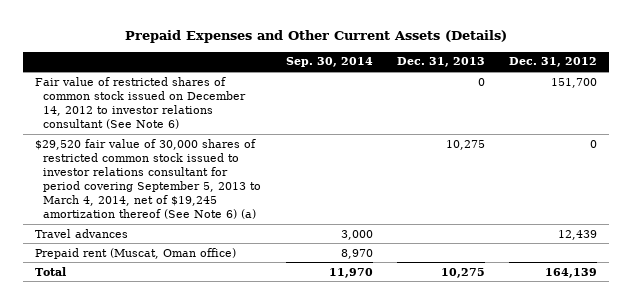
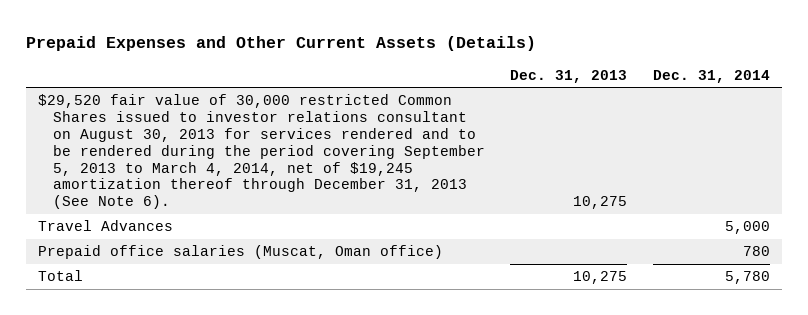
- | Sep. 30, 2014 | Dec. 31, 2013 | Dec. 31, 2012
+ | Dec. 31, 2013 | Dec. 31, 2014
- Fair value of restricted shares of common stock issued on December 14, 2012 to investor relations consultant (See Note 6) | | 0 | 151,700
- $29,520 fair value of 30,000 shares of restricted common stock issued to investor relations consultant for period covering September 5, 2013 to March 4, 2014, net of $19,245 amortization thereof (See Note 6) (a) | | 10,275 | 0
- Travel advances | 3,000 | | 12,439
- Prepaid rent (Muscat, Oman office) | 8,970 | |
+ $29,520 fair value of 30,000 restricted Common Shares issued to investor relations consultant on August 30, 2013 for services rendered and to be rendered during the period covering September 5, 2013 to March 4, 2014, net of $19,245 amortization thereof through December 31, 2013 (See Note 6). | 10,275 |
+ Travel Advances | | 5,000
+ Prepaid office salaries (Muscat, Oman office) | | 780

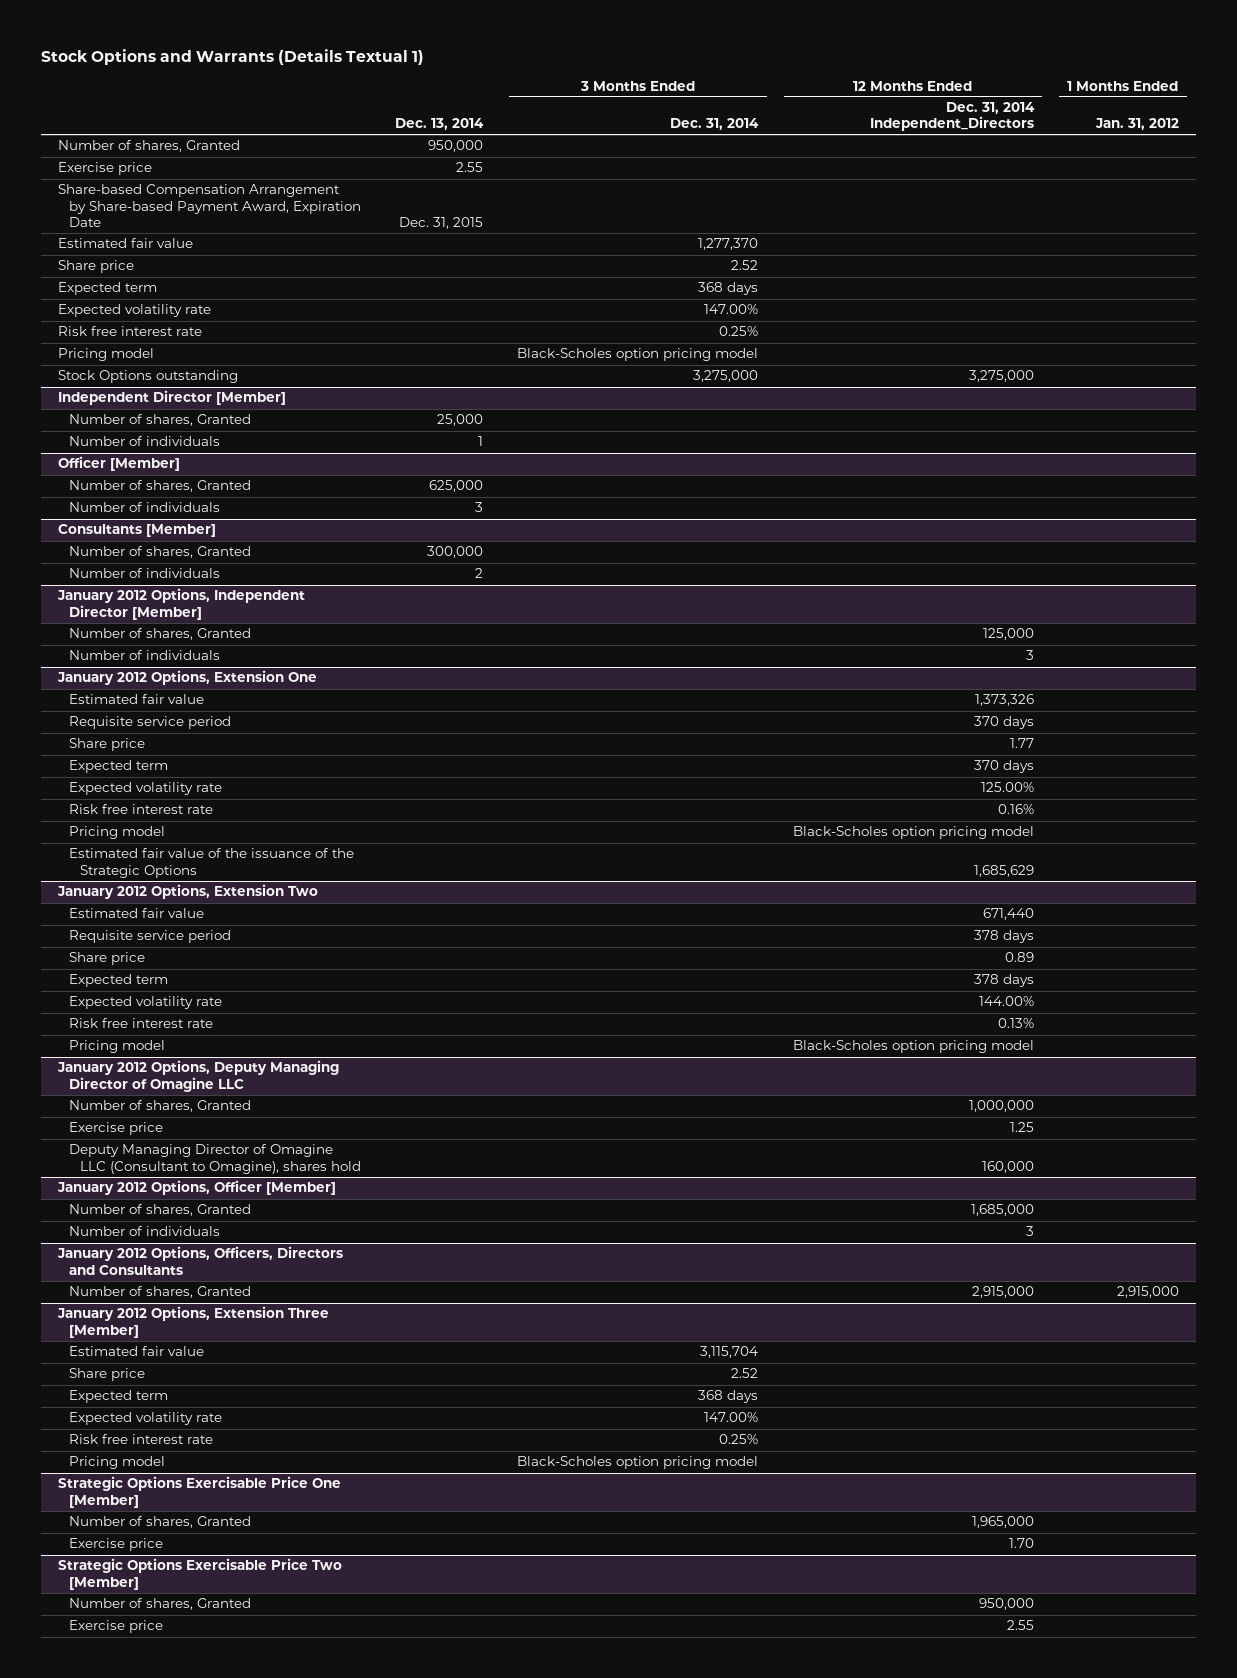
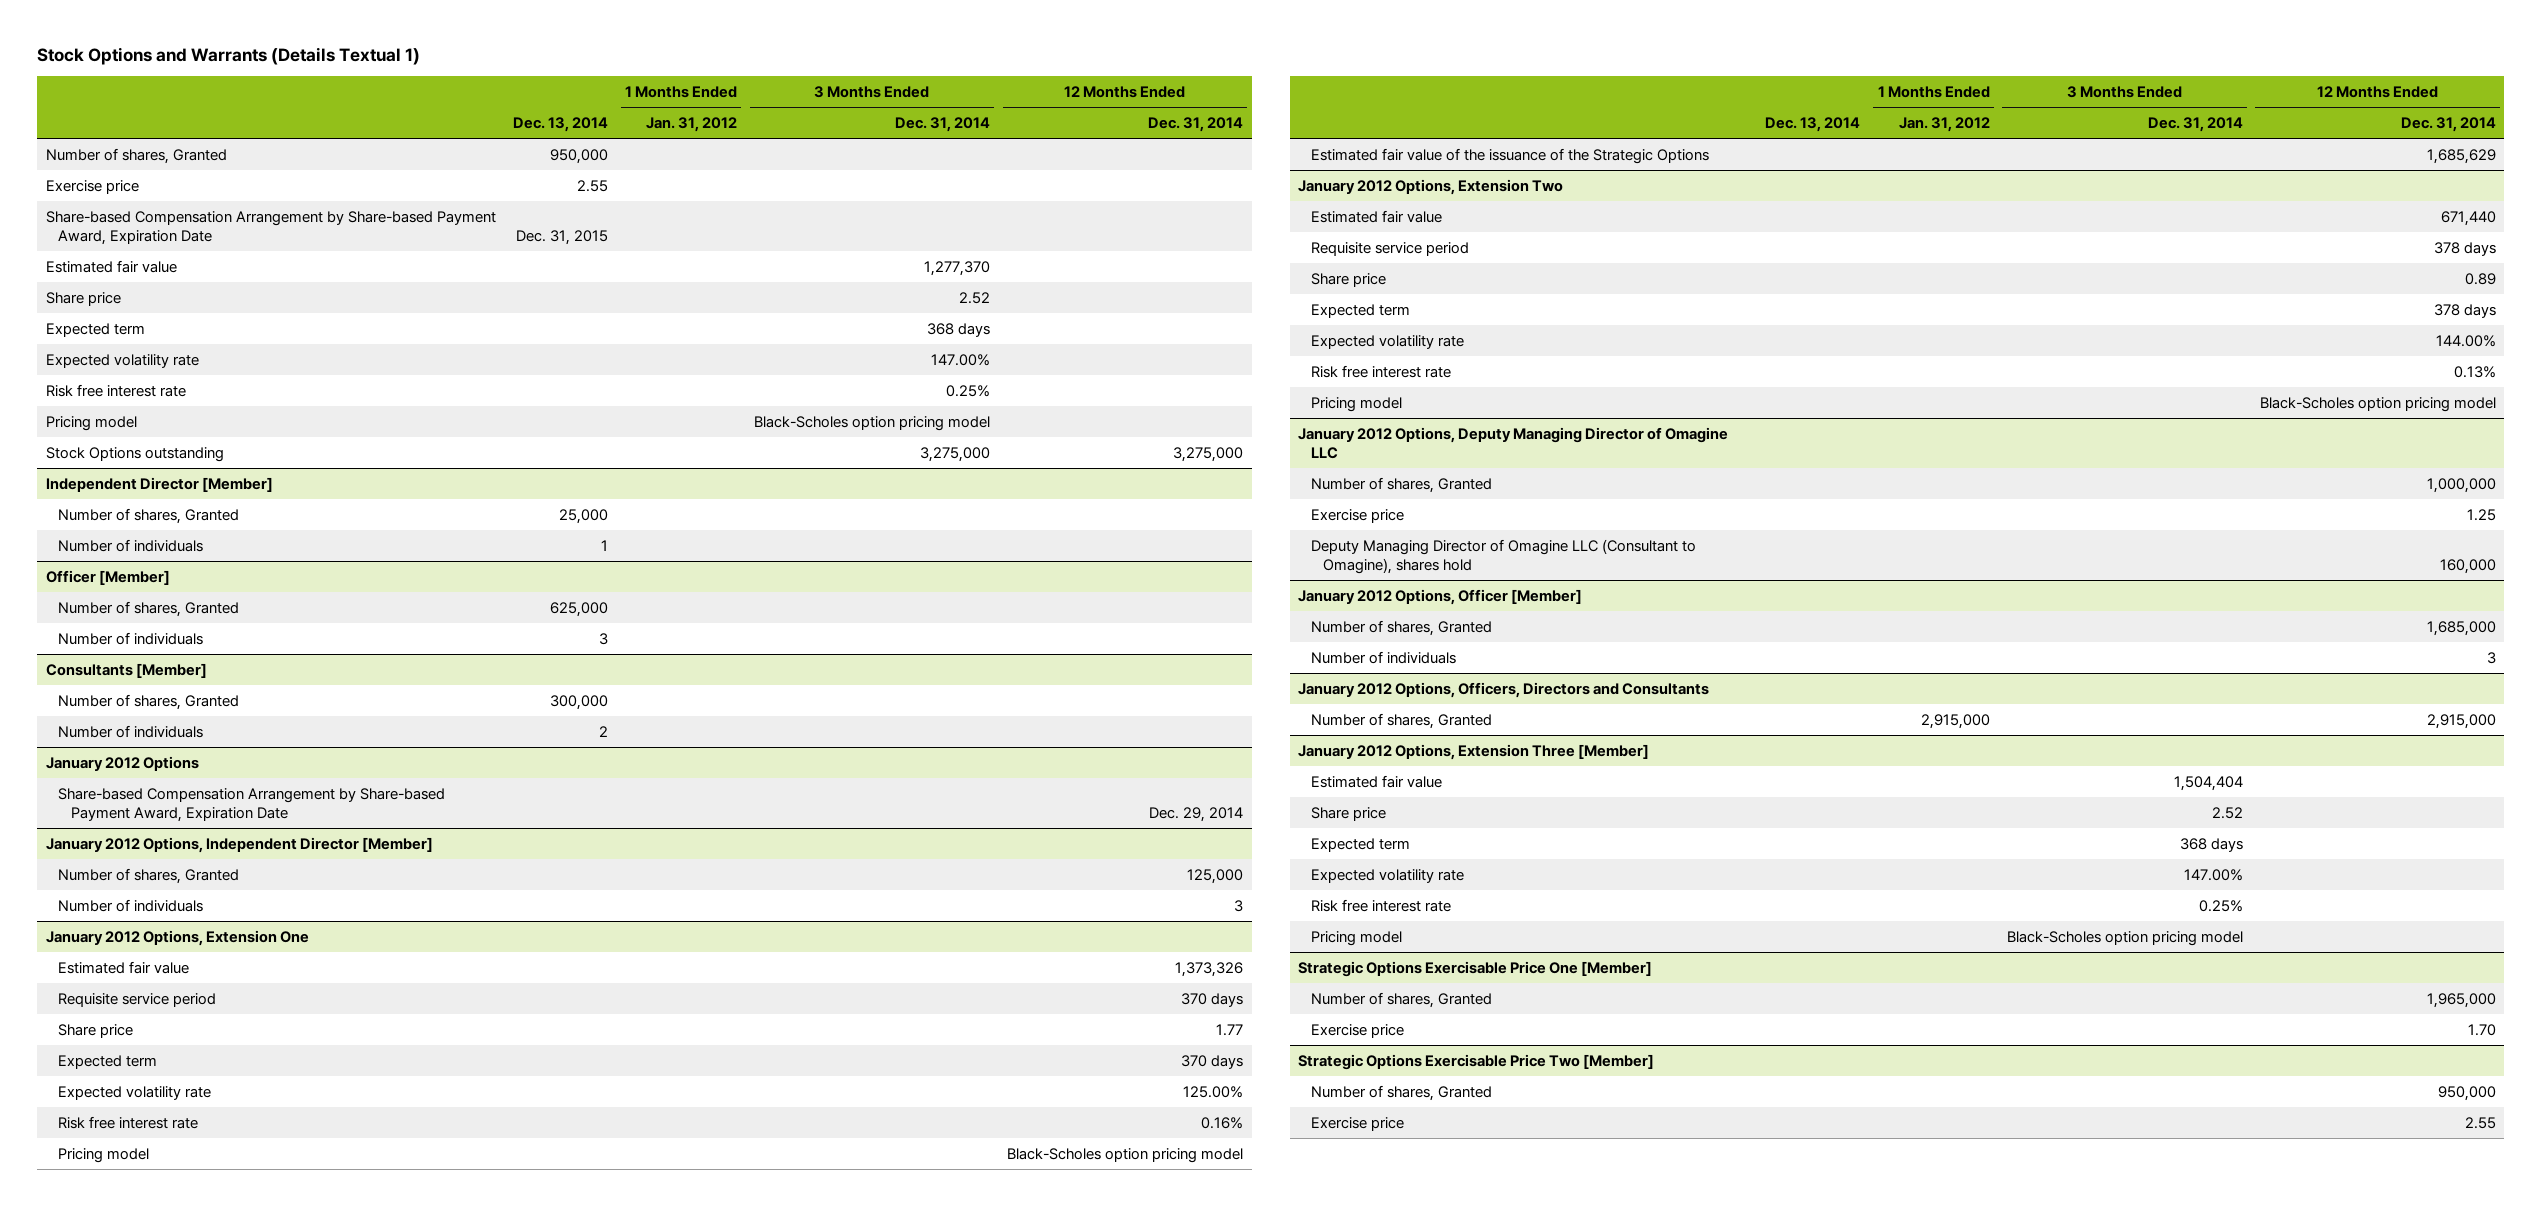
- | Dec. 13, 2014 | 3 Months Ended Dec. 31, 2014 | 12 Months Ended Dec. 31, 2014 Independent_Directors | 1 Months Ended Jan. 31, 2012
+ | Dec. 13, 2014 | 1 Months Ended Jan. 31, 2012 | 3 Months Ended Dec. 31, 2014 | 12 Months Ended Dec. 31, 2014
+ January 2012 Options
+ Share-based Compensation Arrangement by Share-based Payment Award, Expiration Date | | | | Dec. 29, 2014
@ January 2012 Options, Extension Three [Member]
- Estimated fair value | | 3,115,704 | |
+ Estimated fair value | | | 1,504,404 |

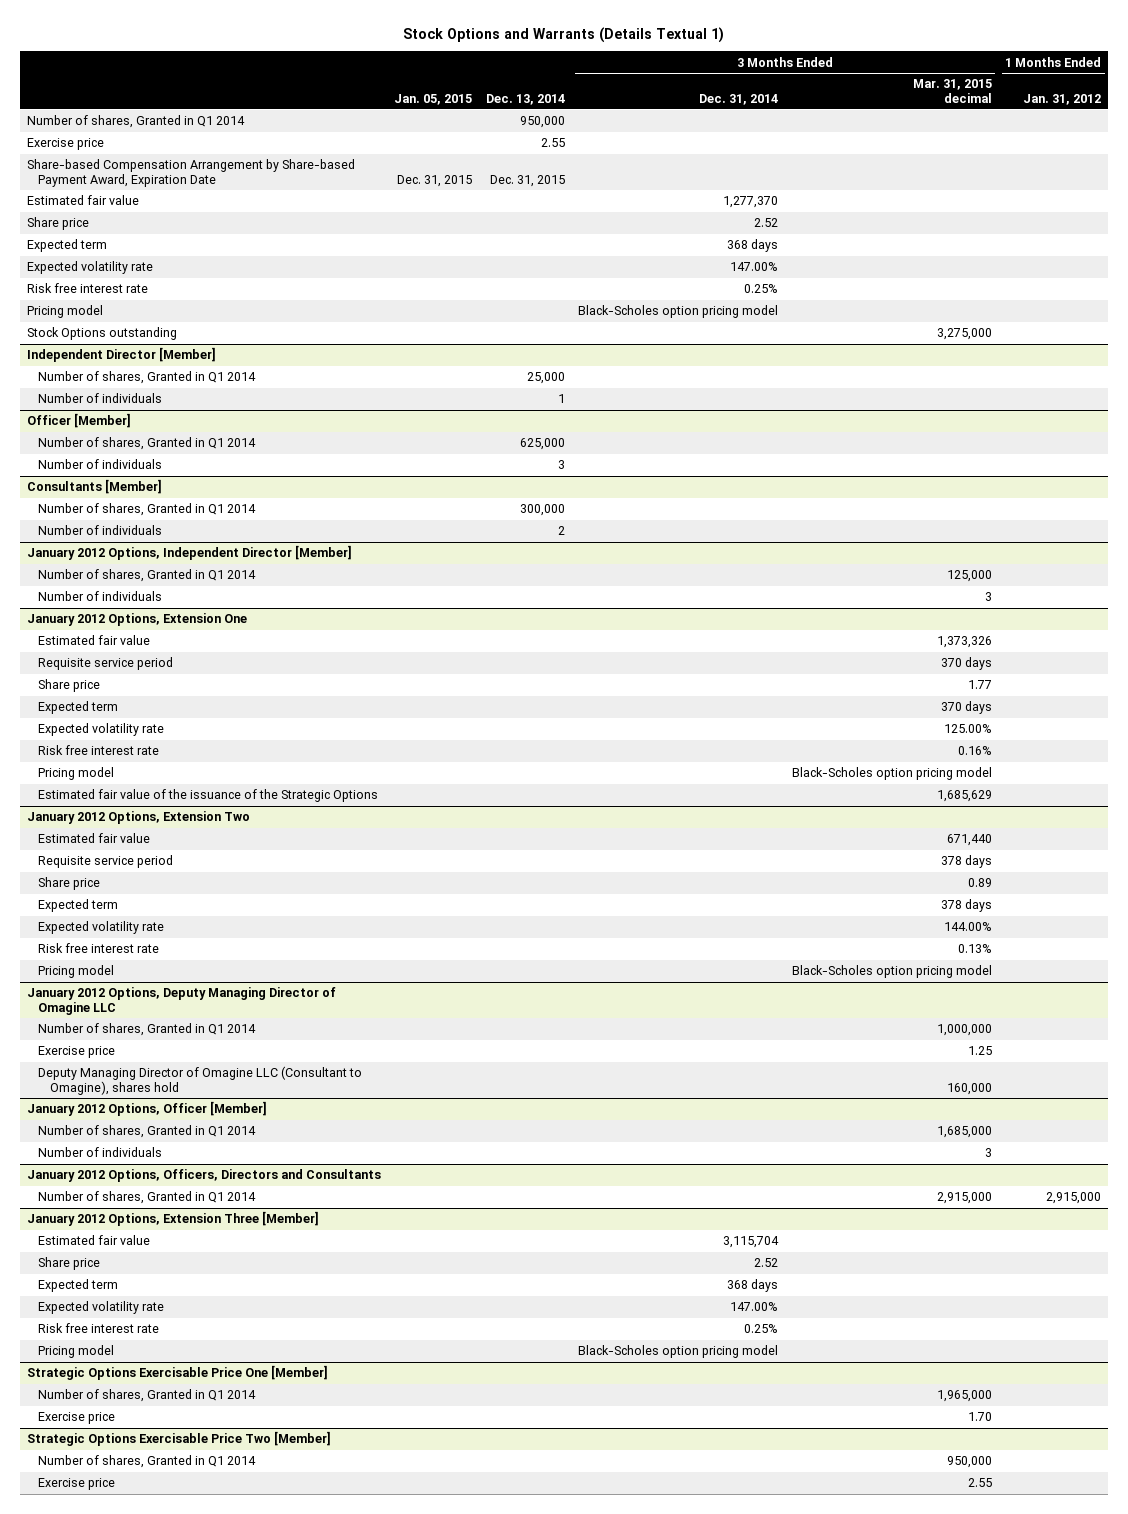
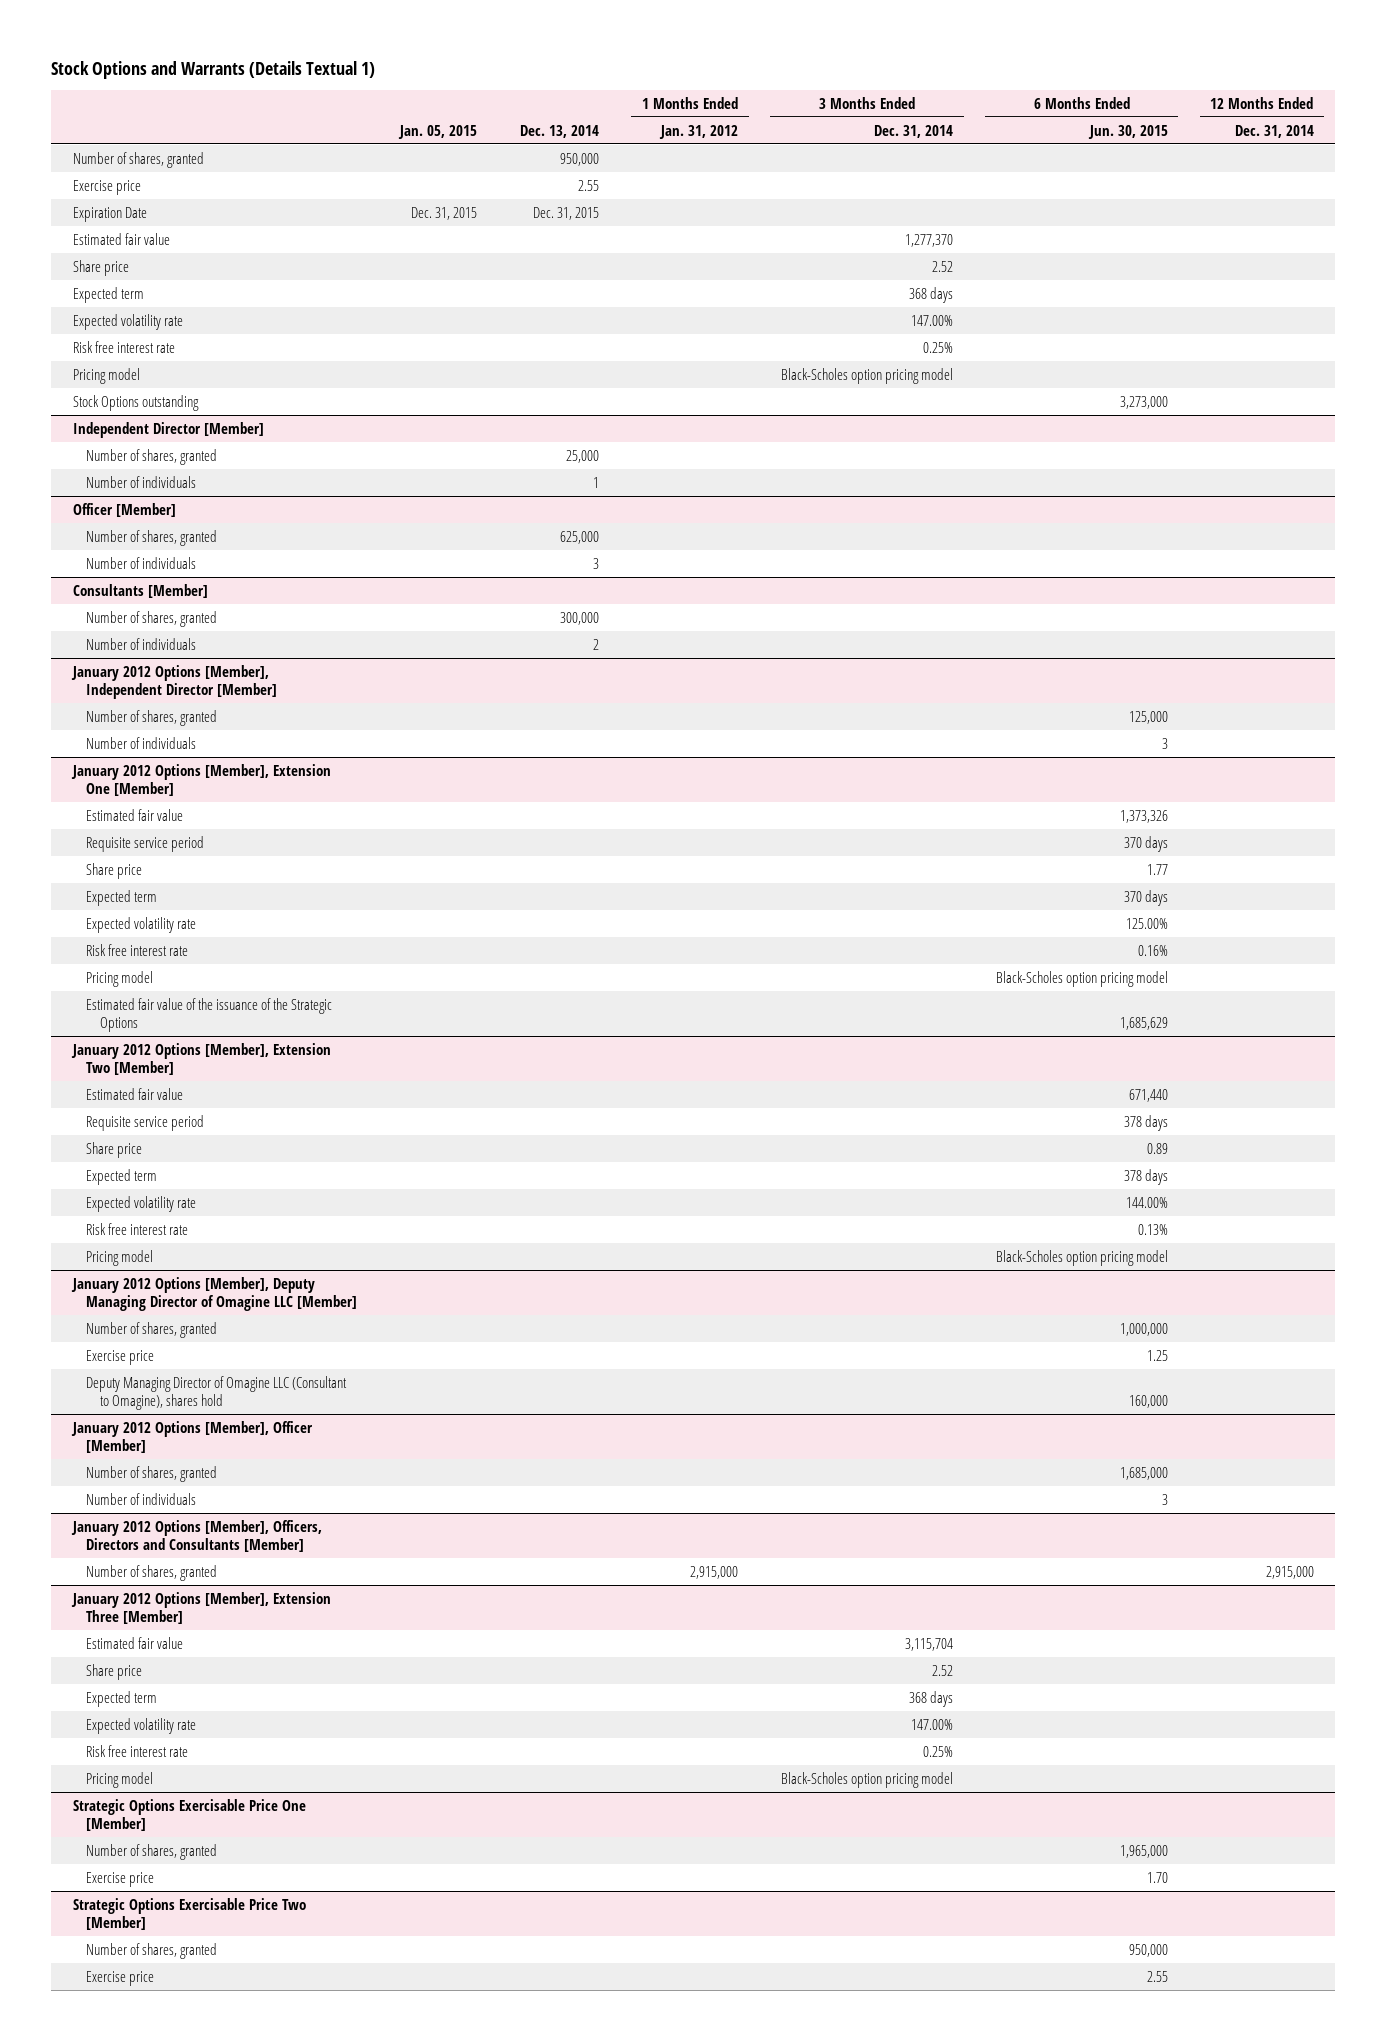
- | Jan. 05, 2015 | Dec. 13, 2014 | 3 Months Ended Dec. 31, 2014 | 3 Months Ended Mar. 31, 2015 decimal | 1 Months Ended Jan. 31, 2012
+ | Jan. 05, 2015 | Dec. 13, 2014 | 1 Months Ended Jan. 31, 2012 | 3 Months Ended Dec. 31, 2014 | 6 Months Ended Jun. 30, 2015 | 12 Months Ended Dec. 31, 2014
- Number of shares, Granted in Q1 2014 | | 950,000 | | |
+ Number of shares, granted | | 950,000 | | | |
- Share-based Compensation Arrangement by Share-based Payment Award, Expiration Date | Dec. 31, 2015 | Dec. 31, 2015 | | |
+ Expiration Date | Dec. 31, 2015 | Dec. 31, 2015 | | | |
@ Independent Director [Member]
- Number of shares, Granted in Q1 2014 | | 25,000 | | |
+ Number of shares, granted | | 25,000 | | | |
@ Officer [Member]
- Number of shares, Granted in Q1 2014 | | 625,000 | | |
+ Number of shares, granted | | 625,000 | | | |
@ Consultants [Member]
- Number of shares, Granted in Q1 2014 | | 300,000 | | |
+ Number of shares, granted | | 300,000 | | | |
- January 2012 Options, Independent Director [Member]
- Number of shares, Granted in Q1 2014 | | | | 125,000 |
+ January 2012 Options [Member], Independent Director [Member]
+ Number of shares, granted | | | | | 125,000 |
- January 2012 Options, Extension One
+ January 2012 Options [Member], Extension One [Member]
- January 2012 Options, Extension Two
+ January 2012 Options [Member], Extension Two [Member]
- January 2012 Options, Deputy Managing Director of Omagine LLC
- Number of shares, Granted in Q1 2014 | | | | 1,000,000 |
+ January 2012 Options [Member], Deputy Managing Director of Omagine LLC [Member]
+ Number of shares, granted | | | | | 1,000,000 |
- January 2012 Options, Officer [Member]
- Number of shares, Granted in Q1 2014 | | | | 1,685,000 |
+ January 2012 Options [Member], Officer [Member]
+ Number of shares, granted | | | | | 1,685,000 |
- January 2012 Options, Officers, Directors and Consultants
- Number of shares, Granted in Q1 2014 | | | | 2,915,000 | 2,915,000
- January 2012 Options, Extension Three [Member]
+ January 2012 Options [Member], Officers, Directors and Consultants [Member]
+ Number of shares, granted | | | 2,915,000 | | | 2,915,000
+ January 2012 Options [Member], Extension Three [Member]
@ Strategic Options Exercisable Price One [Member]
- Number of shares, Granted in Q1 2014 | | | | 1,965,000 |
+ Number of shares, granted | | | | | 1,965,000 |
@ Strategic Options Exercisable Price Two [Member]
- Number of shares, Granted in Q1 2014 | | | | 950,000 |
+ Number of shares, granted | | | | | 950,000 |

